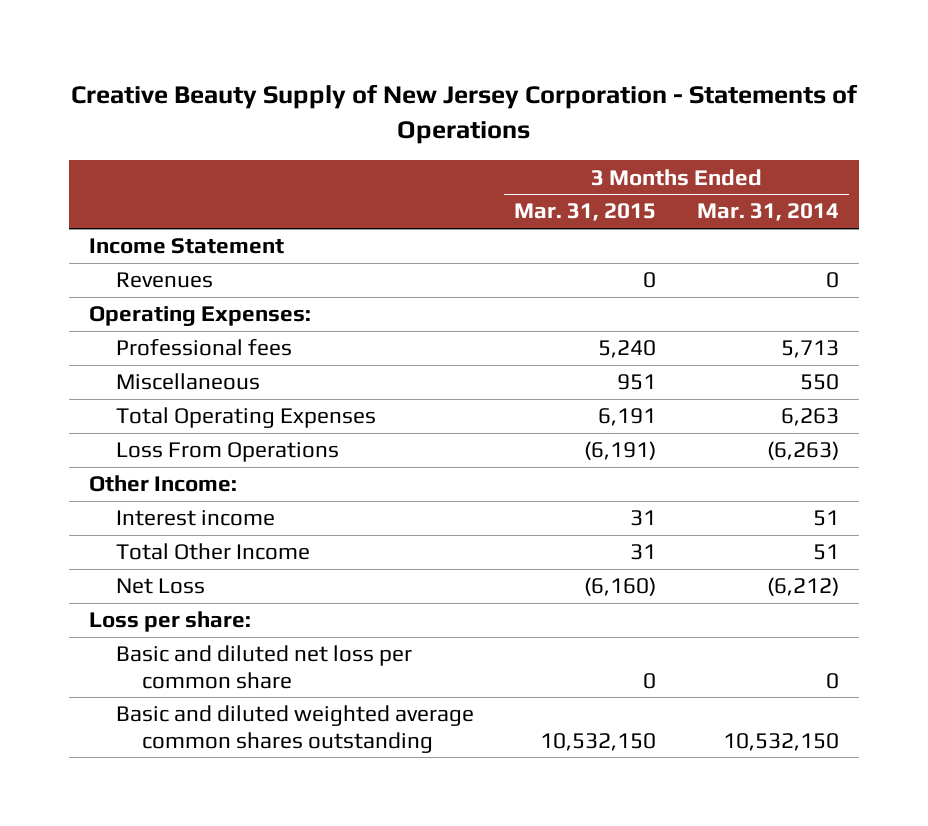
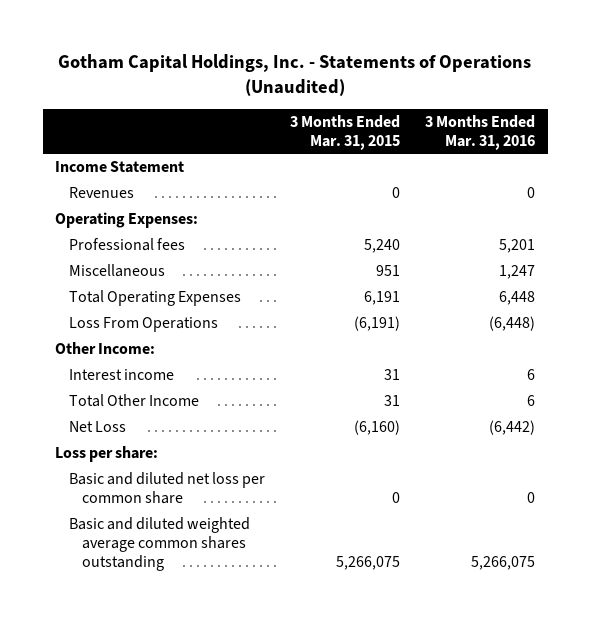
- Creative Beauty Supply of New Jersey Corporation - Statements of Operations
+ Gotham Capital Holdings, Inc. - Statements of Operations (Unaudited)
- | 3 Months Ended Mar. 31, 2015 | 3 Months Ended Mar. 31, 2014
+ | 3 Months Ended Mar. 31, 2015 | 3 Months Ended Mar. 31, 2016
- Basic and diluted weighted average common shares outstanding | 10,532,150 | 10,532,150
+ Basic and diluted weighted average common shares outstanding | 5,266,075 | 5,266,075

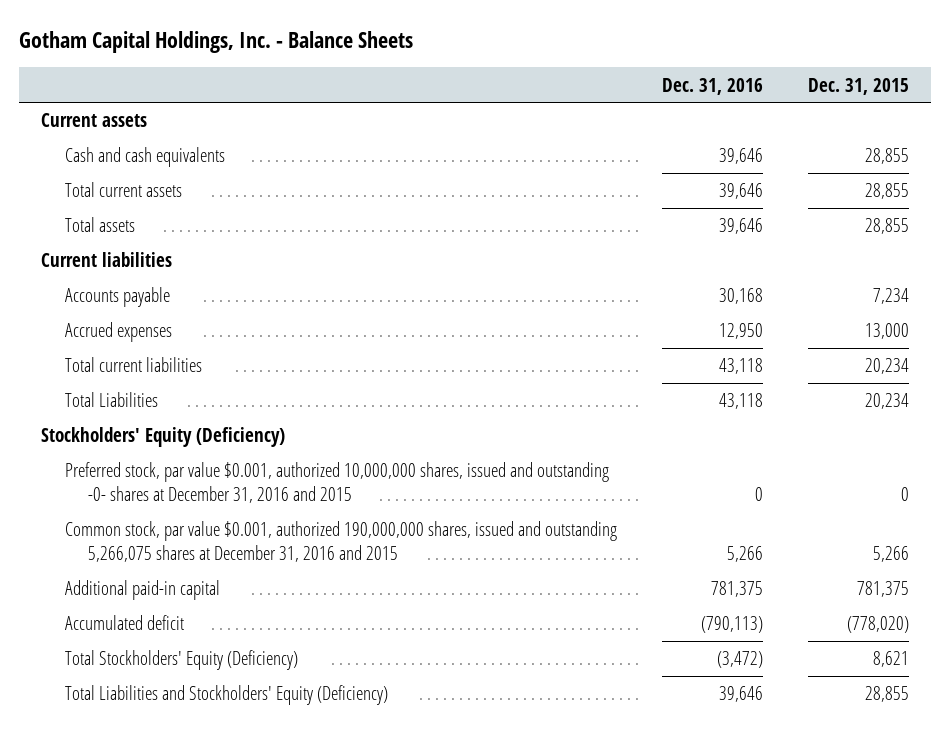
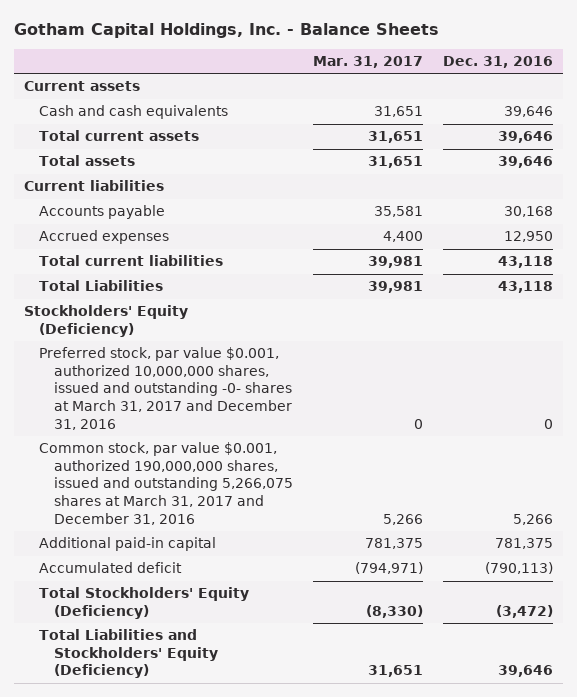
- | Dec. 31, 2016 | Dec. 31, 2015
+ | Mar. 31, 2017 | Dec. 31, 2016
- Preferred stock, par value $0.001, authorized 10,000,000 shares, issued and outstanding -0- shares at December 31, 2016 and 2015 | 0 | 0
- Common stock, par value $0.001, authorized 190,000,000 shares, issued and outstanding 5,266,075 shares at December 31, 2016 and 2015 | 5,266 | 5,266
+ Preferred stock, par value $0.001, authorized 10,000,000 shares, issued and outstanding -0- shares at March 31, 2017 and December 31, 2016 | 0 | 0
+ Common stock, par value $0.001, authorized 190,000,000 shares, issued and outstanding 5,266,075 shares at March 31, 2017 and December 31, 2016 | 5,266 | 5,266

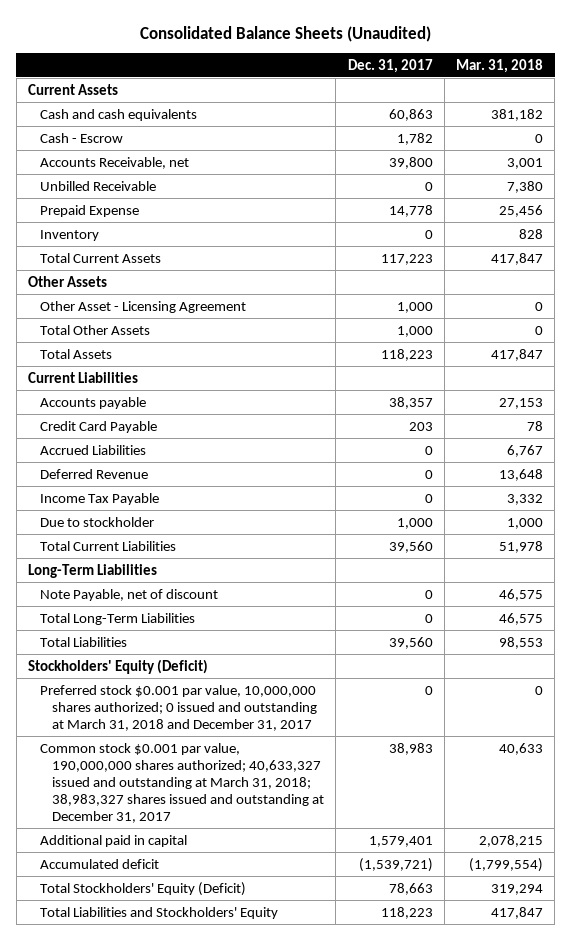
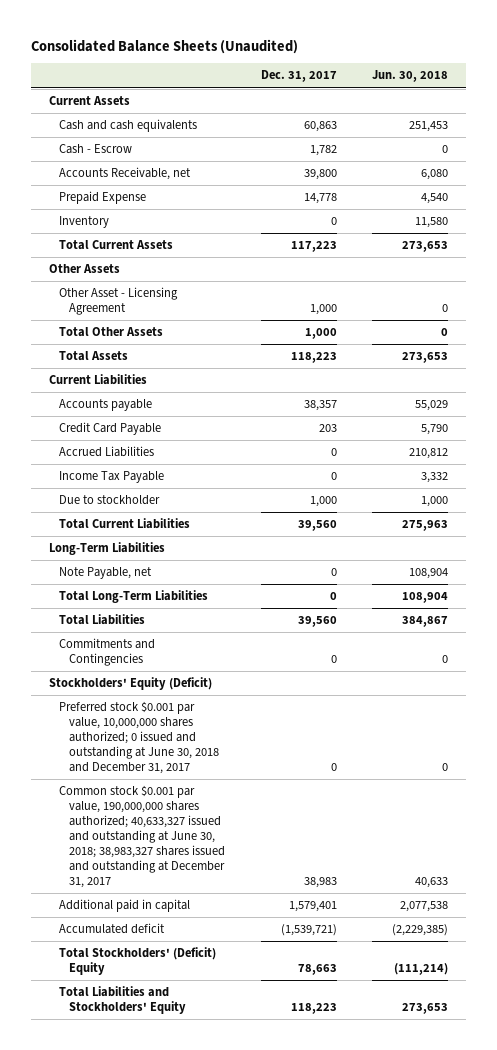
- | Dec. 31, 2017 | Mar. 31, 2018
+ | Dec. 31, 2017 | Jun. 30, 2018
- Unbilled Receivable | 0 | 7,380
- Deferred Revenue | 0 | 13,648
- Note Payable, net of discount | 0 | 46,575
+ Note Payable, net | 0 | 108,904
+ Commitments and Contingencies | 0 | 0
- Preferred stock $0.001 par value, 10,000,000 shares authorized; 0 issued and outstanding at March 31, 2018 and December 31, 2017 | 0 | 0
- Common stock $0.001 par value, 190,000,000 shares authorized; 40,633,327 issued and outstanding at March 31, 2018; 38,983,327 shares issued and outstanding at December 31, 2017 | 38,983 | 40,633
+ Preferred stock $0.001 par value, 10,000,000 shares authorized; 0 issued and outstanding at June 30, 2018 and December 31, 2017 | 0 | 0
+ Common stock $0.001 par value, 190,000,000 shares authorized; 40,633,327 issued and outstanding at June 30, 2018; 38,983,327 shares issued and outstanding at December 31, 2017 | 38,983 | 40,633
- Total Stockholders' Equity (Deficit) | 78,663 | 319,294
+ Total Stockholders' (Deficit) Equity | 78,663 | (111,214)

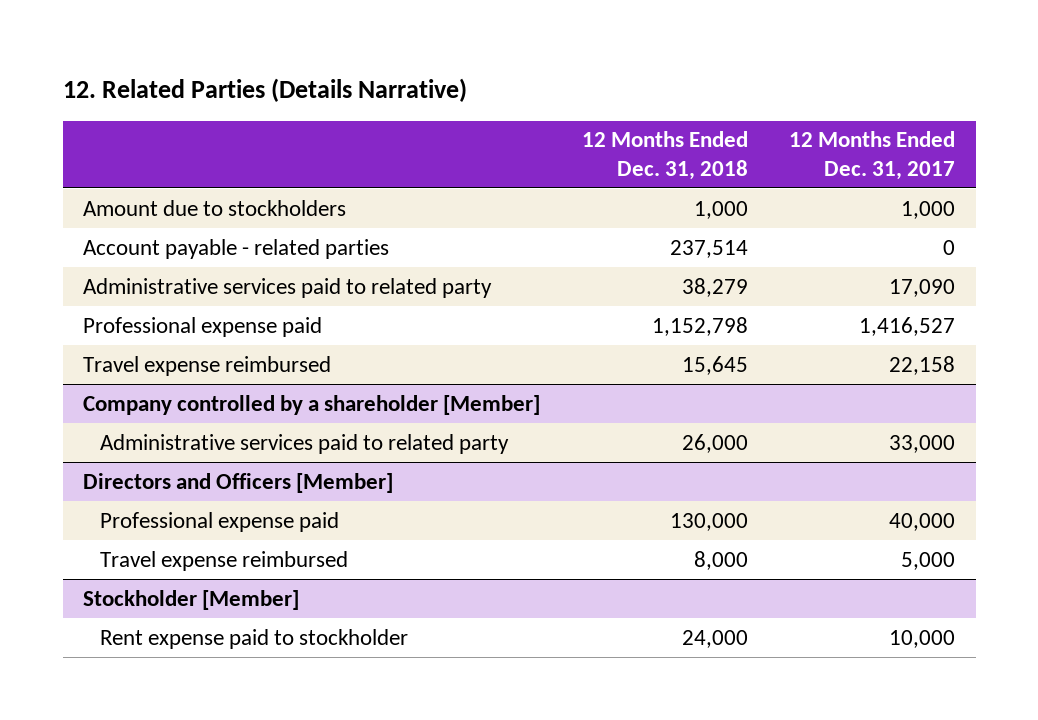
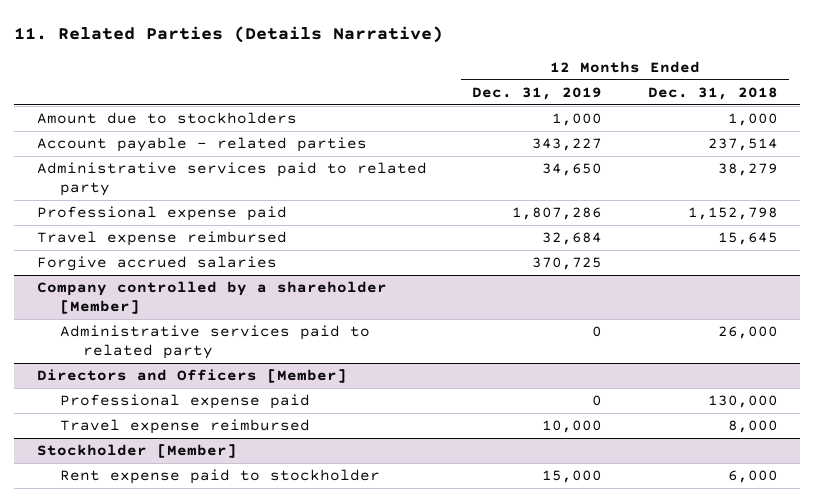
- 12. Related Parties (Details Narrative)
+ 11. Related Parties (Details Narrative)
- | 12 Months Ended Dec. 31, 2018 | 12 Months Ended Dec. 31, 2017
+ | 12 Months Ended Dec. 31, 2019 | 12 Months Ended Dec. 31, 2018
+ Forgive accrued salaries | 370,725 |
@ Stockholder [Member]
- Rent expense paid to stockholder | 24,000 | 10,000
+ Rent expense paid to stockholder | 15,000 | 6,000

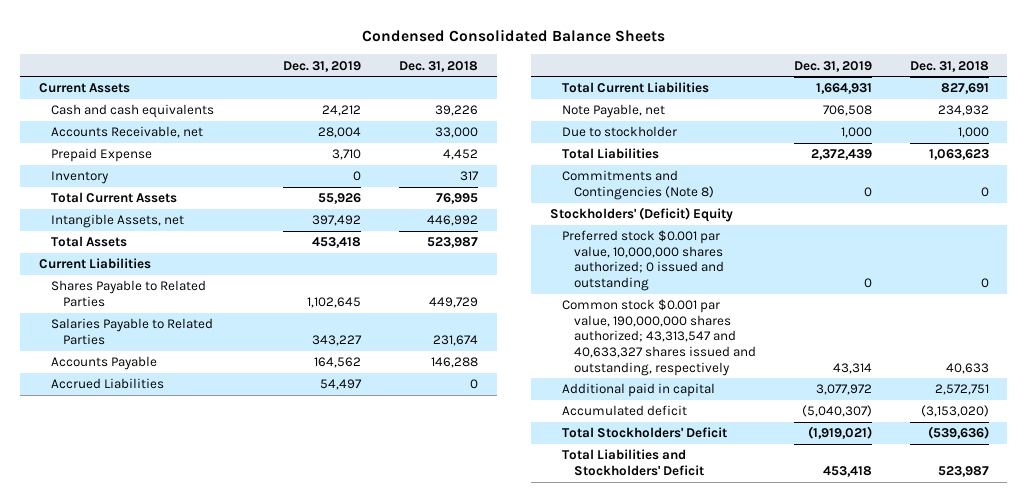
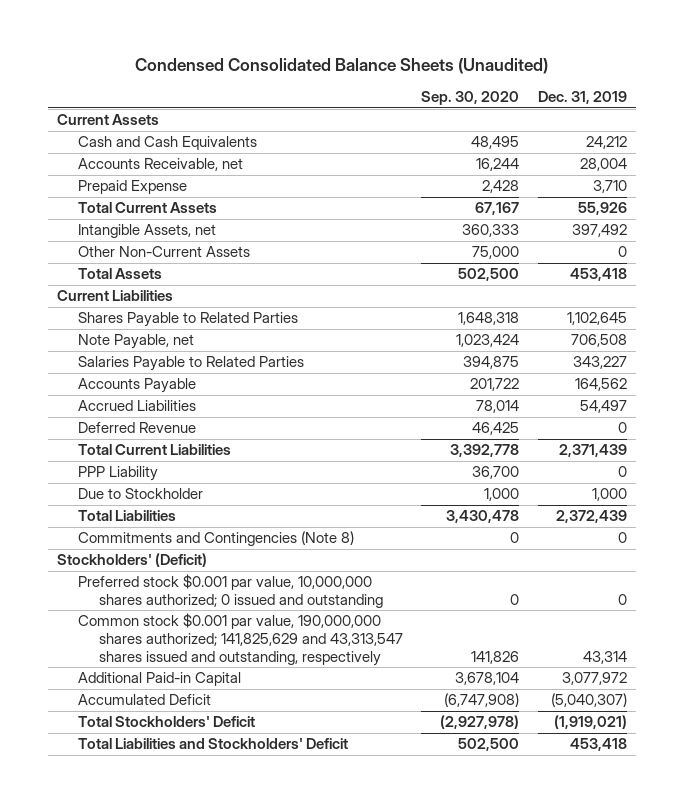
- Condensed Consolidated Balance Sheets
+ Condensed Consolidated Balance Sheets (Unaudited)
- | Dec. 31, 2019 | Dec. 31, 2018
+ | Sep. 30, 2020 | Dec. 31, 2019
- Cash and cash equivalents | 24,212 | 39,226
+ Cash and Cash Equivalents | 48,495 | 24,212
- Inventory | 0 | 317
+ Other Non-Current Assets | 75,000 | 0
moved up: Note Payable, net | 1,023,424 | 706,508
- Total Current Liabilities | 1,664,931 | 827,691
- Due to stockholder | 1,000 | 1,000
+ Deferred Revenue | 46,425 | 0
+ Total Current Liabilities | 3,392,778 | 2,371,439
+ PPP Liability | 36,700 | 0
+ Due to Stockholder | 1,000 | 1,000
- Stockholders' (Deficit) Equity
+ Stockholders' (Deficit)
- Common stock $0.001 par value, 190,000,000 shares authorized; 43,313,547 and 40,633,327 shares issued and outstanding, respectively | 43,314 | 40,633
- Additional paid in capital | 3,077,972 | 2,572,751
- Accumulated deficit | (5,040,307) | (3,153,020)
+ Common stock $0.001 par value, 190,000,000 shares authorized; 141,825,629 and 43,313,547 shares issued and outstanding, respectively | 141,826 | 43,314
+ Additional Paid-in Capital | 3,678,104 | 3,077,972
+ Accumulated Deficit | (6,747,908) | (5,040,307)

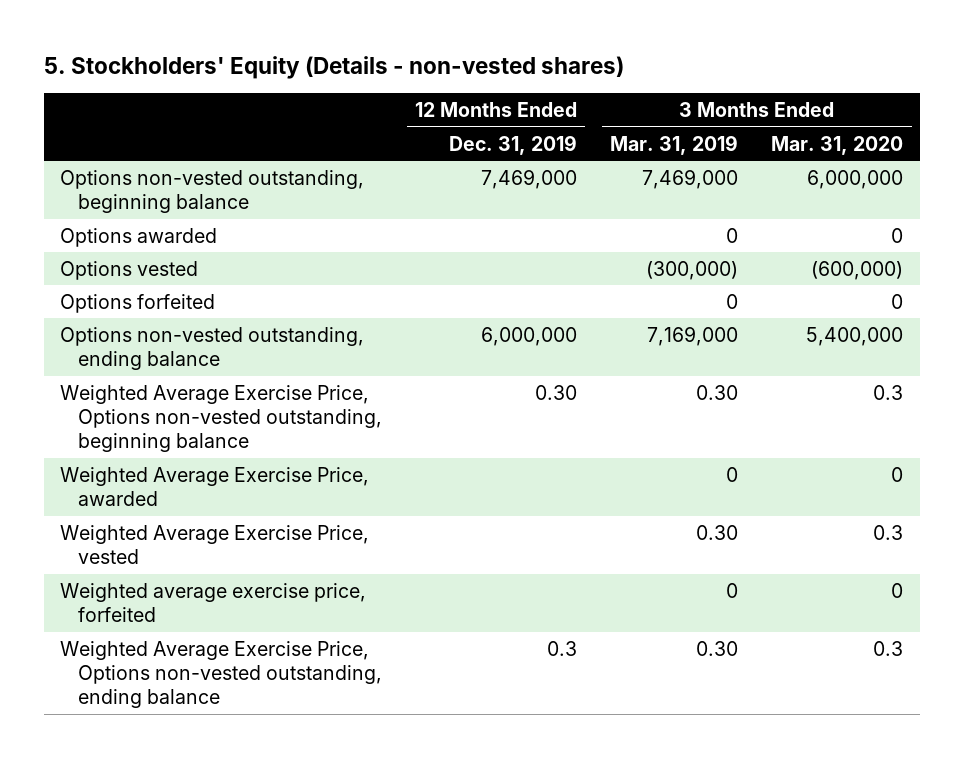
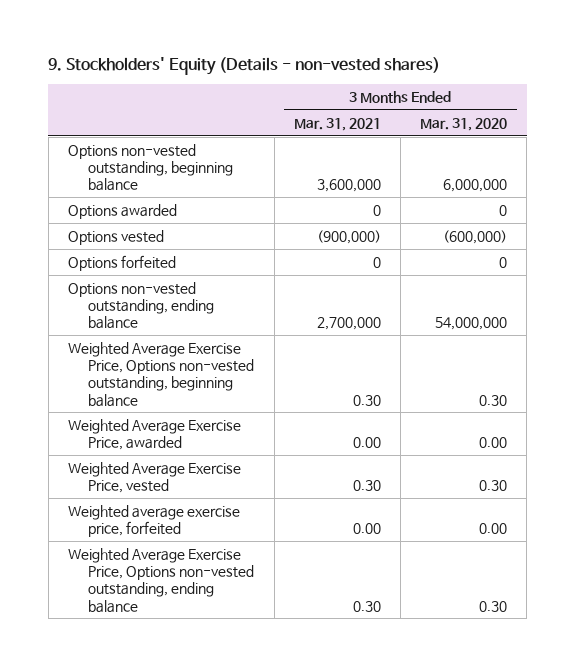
- 5. Stockholders' Equity (Details - non-vested shares)
+ 9. Stockholders' Equity (Details - non-vested shares)
- | 12 Months Ended Dec. 31, 2019 | 3 Months Ended Mar. 31, 2019 | 3 Months Ended Mar. 31, 2020
+ | 3 Months Ended Mar. 31, 2021 | 3 Months Ended Mar. 31, 2020
- Options non-vested outstanding, ending balance | 6,000,000 | 7,169,000 | 5,400,000
- Weighted Average Exercise Price, Options non-vested outstanding, beginning balance | 0.30 | 0.30 | 0.3
- Weighted Average Exercise Price, awarded | | 0 | 0
- Weighted Average Exercise Price, vested | | 0.30 | 0.3
- Weighted average exercise price, forfeited | | 0 | 0
- Weighted Average Exercise Price, Options non-vested outstanding, ending balance | 0.3 | 0.30 | 0.3
+ Options non-vested outstanding, ending balance | 2,700,000 | 54,000,000
+ Weighted Average Exercise Price, Options non-vested outstanding, beginning balance | 0.30 | 0.30
+ Weighted Average Exercise Price, awarded | 0.00 | 0.00
+ Weighted Average Exercise Price, vested | 0.30 | 0.30
+ Weighted average exercise price, forfeited | 0.00 | 0.00
+ Weighted Average Exercise Price, Options non-vested outstanding, ending balance | 0.30 | 0.30

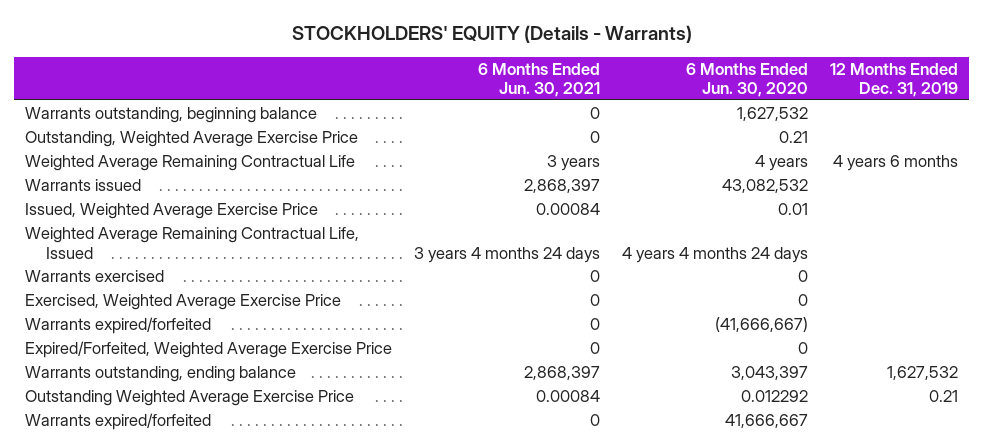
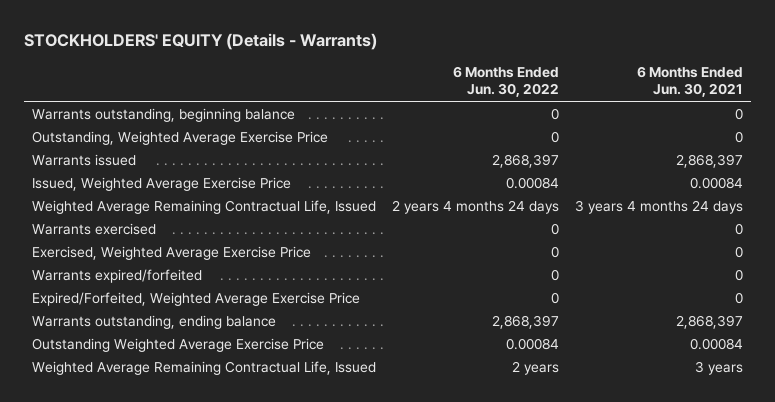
- | 6 Months Ended Jun. 30, 2021 | 6 Months Ended Jun. 30, 2020 | 12 Months Ended Dec. 31, 2019
+ | 6 Months Ended Jun. 30, 2022 | 6 Months Ended Jun. 30, 2021
- Weighted Average Remaining Contractual Life | 3 years | 4 years | 4 years 6 months
- Warrants expired/forfeited | 0 | 41,666,667 |
+ Weighted Average Remaining Contractual Life, Issued | 2 years | 3 years

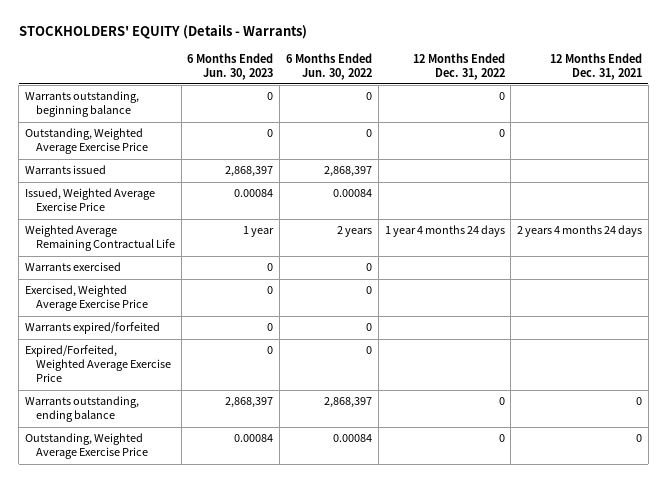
- | 6 Months Ended Jun. 30, 2022 | 6 Months Ended Jun. 30, 2021
+ | 6 Months Ended Jun. 30, 2023 | 6 Months Ended Jun. 30, 2022 | 12 Months Ended Dec. 31, 2022 | 12 Months Ended Dec. 31, 2021
- Weighted Average Remaining Contractual Life, Issued | 2 years 4 months 24 days | 3 years 4 months 24 days
+ Weighted Average Remaining Contractual Life | 1 year | 2 years | 1 year 4 months 24 days | 2 years 4 months 24 days
- Outstanding Weighted Average Exercise Price | 0.00084 | 0.00084
- Weighted Average Remaining Contractual Life, Issued | 2 years | 3 years
+ Outstanding, Weighted Average Exercise Price | 0.00084 | 0.00084 | 0 | 0

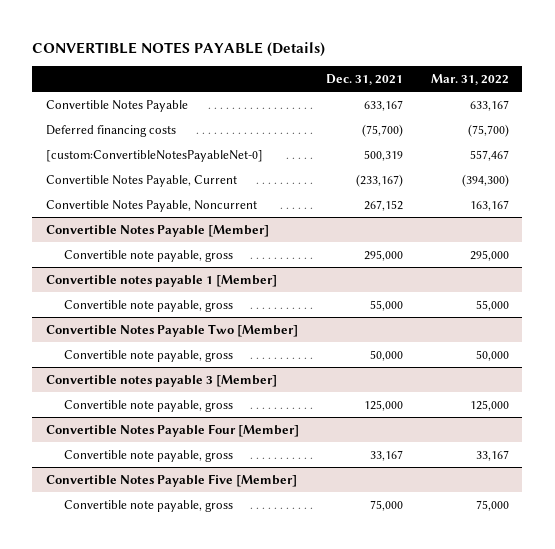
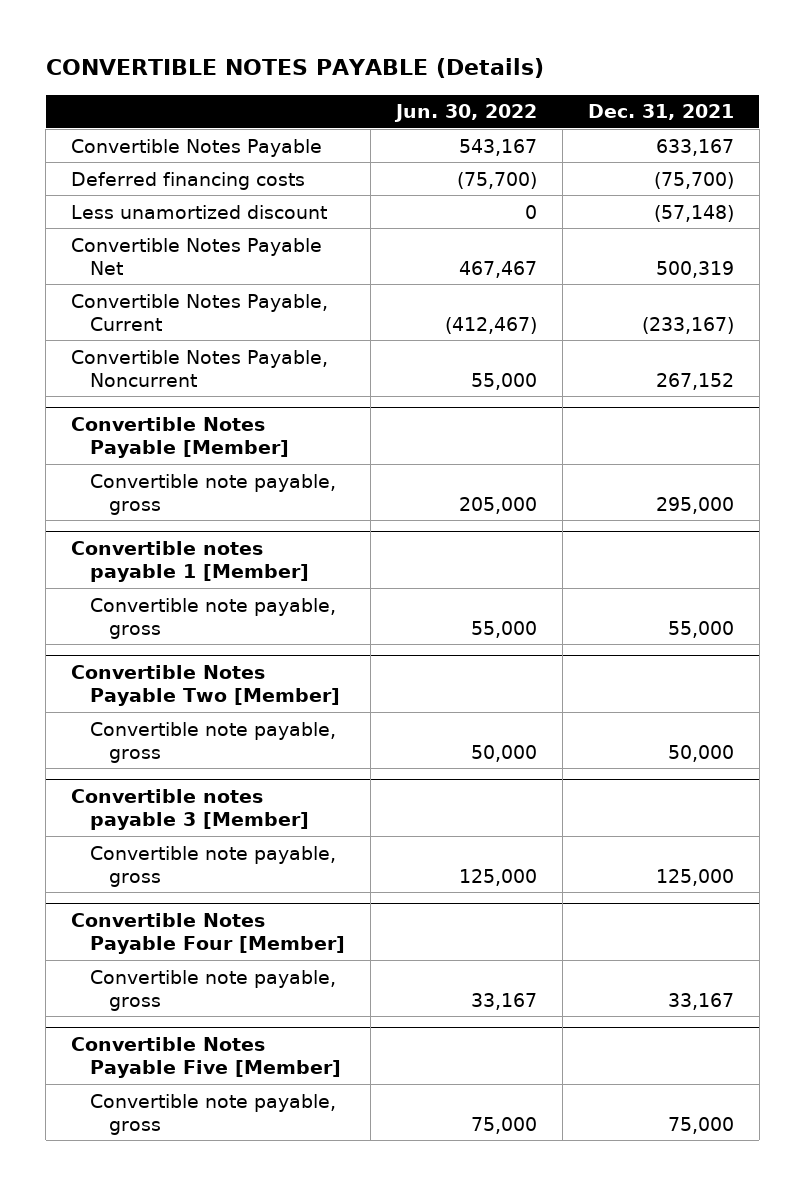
- | Dec. 31, 2021 | Mar. 31, 2022
+ | Jun. 30, 2022 | Dec. 31, 2021
- [custom:ConvertibleNotesPayableNet-0] | 500,319 | 557,467
+ Less unamortized discount | 0 | (57,148)
+ Convertible Notes Payable Net | 467,467 | 500,319

